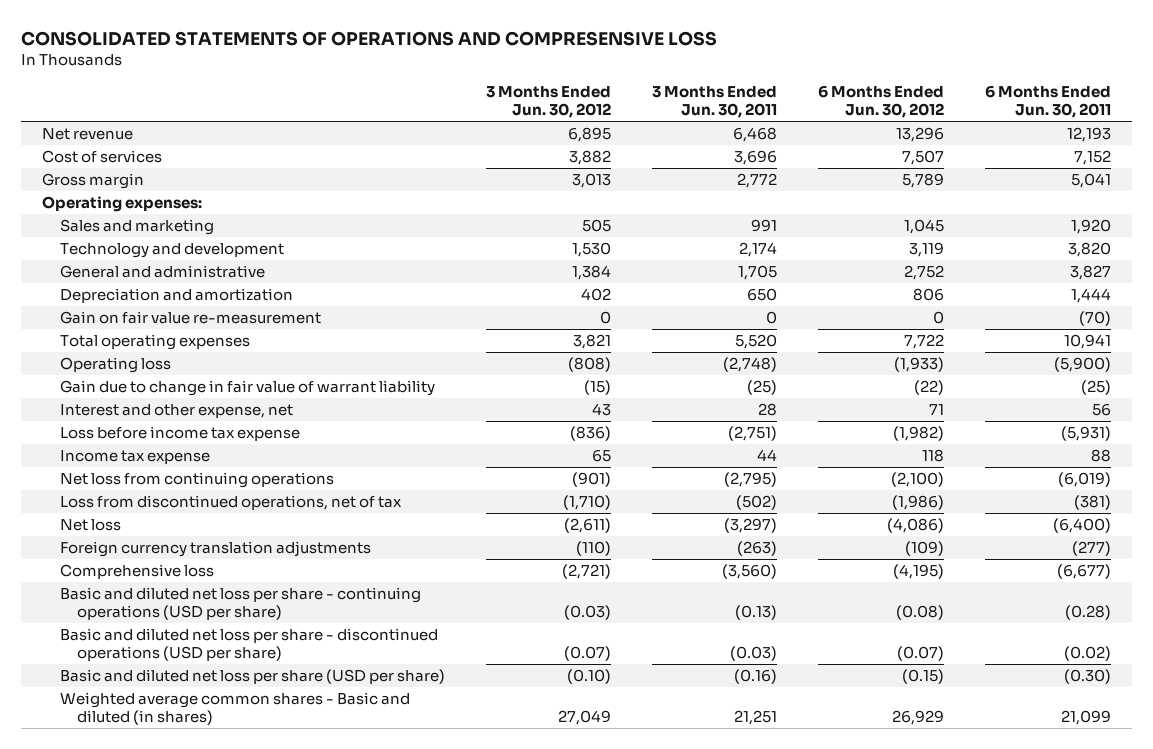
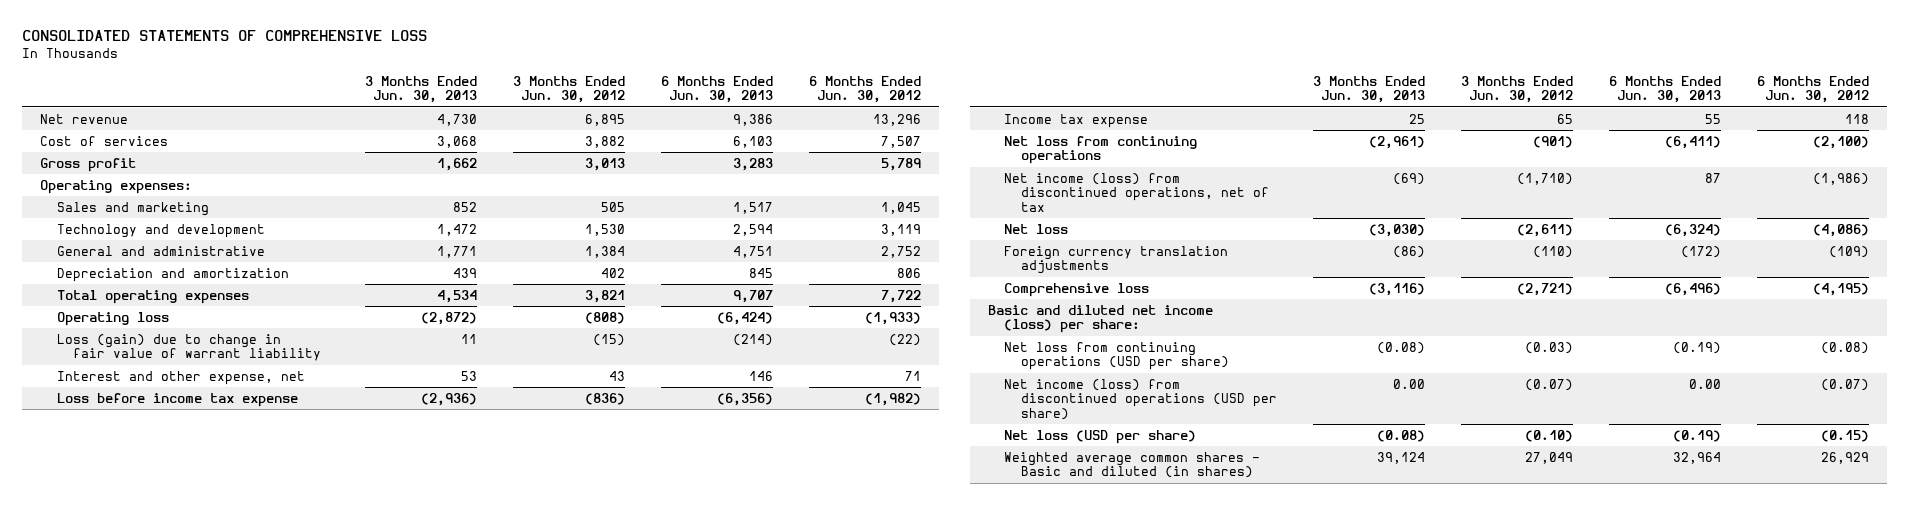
- CONSOLIDATED STATEMENTS OF OPERATIONS AND COMPRESENSIVE LOSS
+ CONSOLIDATED STATEMENTS OF COMPREHENSIVE LOSS
- | 3 Months Ended Jun. 30, 2012 | 3 Months Ended Jun. 30, 2011 | 6 Months Ended Jun. 30, 2012 | 6 Months Ended Jun. 30, 2011
+ | 3 Months Ended Jun. 30, 2013 | 3 Months Ended Jun. 30, 2012 | 6 Months Ended Jun. 30, 2013 | 6 Months Ended Jun. 30, 2012
- Gross margin | 3,013 | 2,772 | 5,789 | 5,041
+ Gross profit | 1,662 | 3,013 | 3,283 | 5,789
- Gain on fair value re-measurement | 0 | 0 | 0 | (70)
- Gain due to change in fair value of warrant liability | (15) | (25) | (22) | (25)
+ Loss (gain) due to change in fair value of warrant liability | 11 | (15) | (214) | (22)
- Loss from discontinued operations, net of tax | (1,710) | (502) | (1,986) | (381)
+ Net income (loss) from discontinued operations, net of tax | (69) | (1,710) | 87 | (1,986)
- Basic and diluted net loss per share - continuing operations (USD per share) | (0.03) | (0.13) | (0.08) | (0.28)
- Basic and diluted net loss per share - discontinued operations (USD per share) | (0.07) | (0.03) | (0.07) | (0.02)
- Basic and diluted net loss per share (USD per share) | (0.10) | (0.16) | (0.15) | (0.30)
+ Basic and diluted net income (loss) per share:
+ Net loss from continuing operations (USD per share) | (0.08) | (0.03) | (0.19) | (0.08)
+ Net income (loss) from discontinued operations (USD per share) | 0.00 | (0.07) | 0.00 | (0.07)
+ Net loss (USD per share) | (0.08) | (0.10) | (0.19) | (0.15)

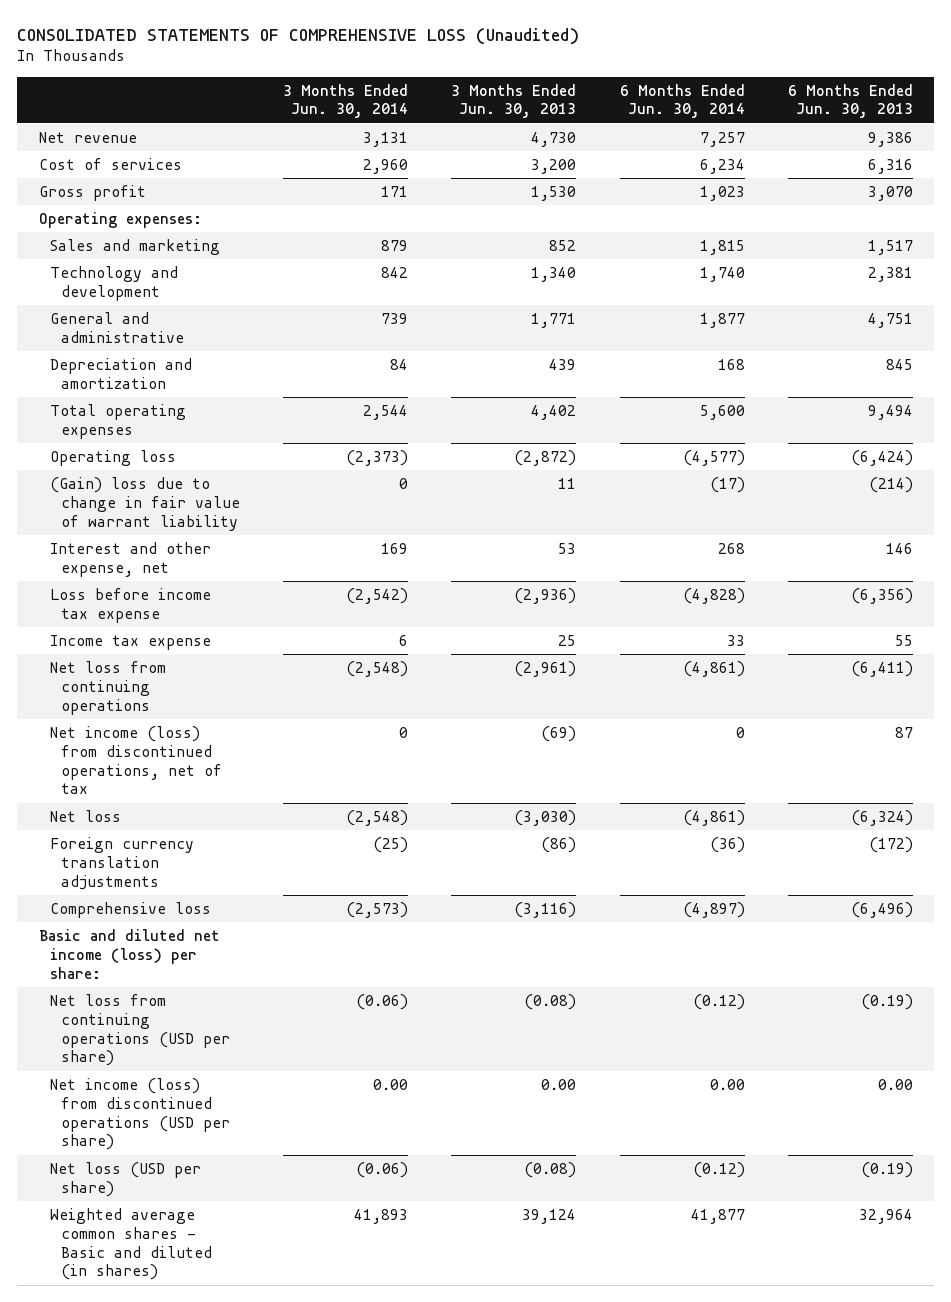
- CONSOLIDATED STATEMENTS OF COMPREHENSIVE LOSS
+ CONSOLIDATED STATEMENTS OF COMPREHENSIVE LOSS (Unaudited)
- | 3 Months Ended Jun. 30, 2013 | 3 Months Ended Jun. 30, 2012 | 6 Months Ended Jun. 30, 2013 | 6 Months Ended Jun. 30, 2012
+ | 3 Months Ended Jun. 30, 2014 | 3 Months Ended Jun. 30, 2013 | 6 Months Ended Jun. 30, 2014 | 6 Months Ended Jun. 30, 2013
- Cost of services | 3,068 | 3,882 | 6,103 | 7,507
- Gross profit | 1,662 | 3,013 | 3,283 | 5,789
+ Cost of services | 2,960 | 3,200 | 6,234 | 6,316
+ Gross profit | 171 | 1,530 | 1,023 | 3,070
- Technology and development | 1,472 | 1,530 | 2,594 | 3,119
+ Technology and development | 842 | 1,340 | 1,740 | 2,381
- Total operating expenses | 4,534 | 3,821 | 9,707 | 7,722
+ Total operating expenses | 2,544 | 4,402 | 5,600 | 9,494
- Loss (gain) due to change in fair value of warrant liability | 11 | (15) | (214) | (22)
+ (Gain) loss due to change in fair value of warrant liability | 0 | 11 | (17) | (214)

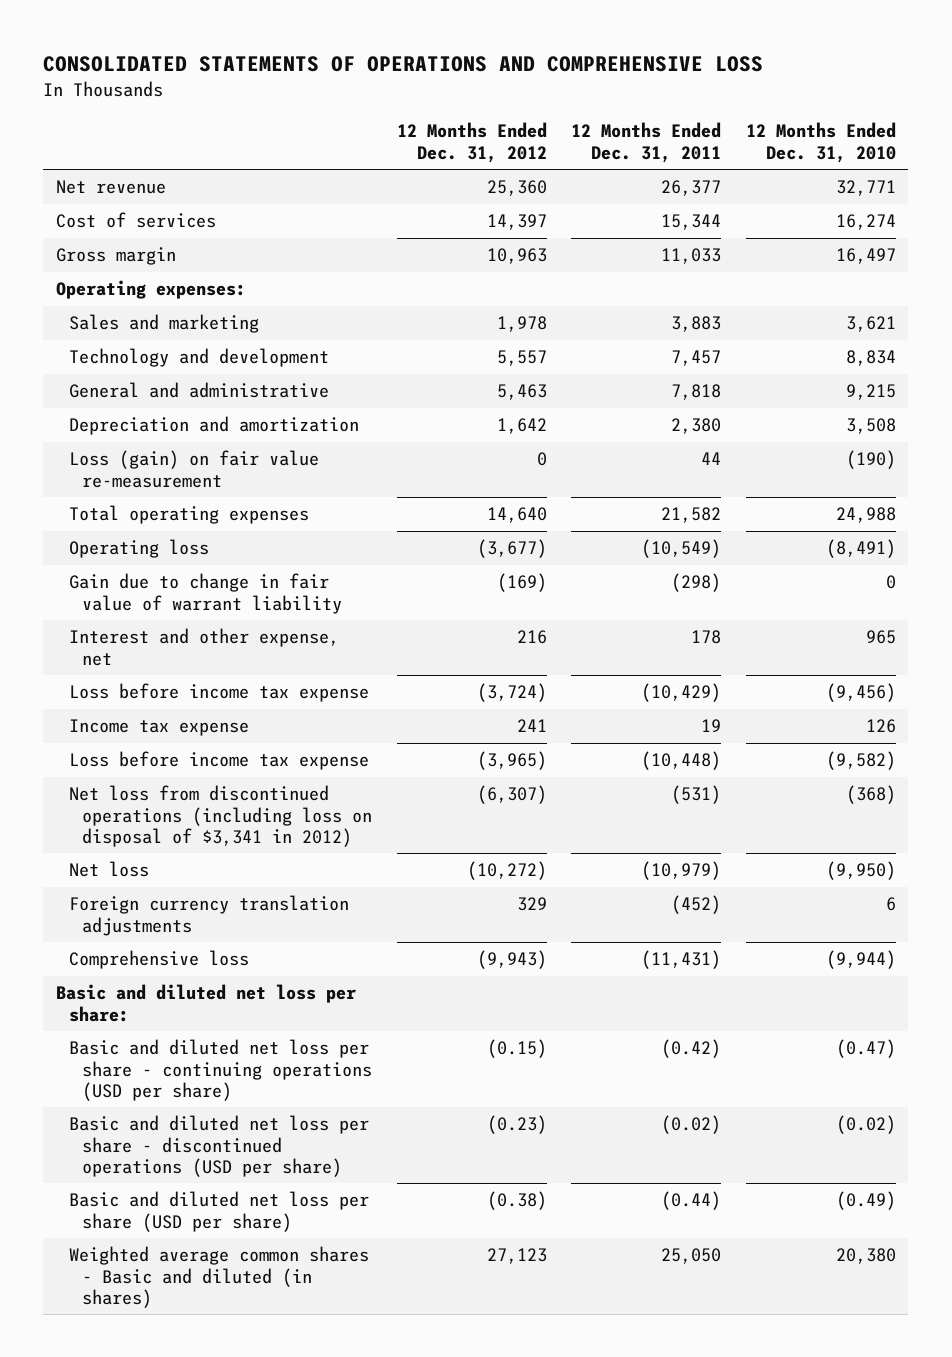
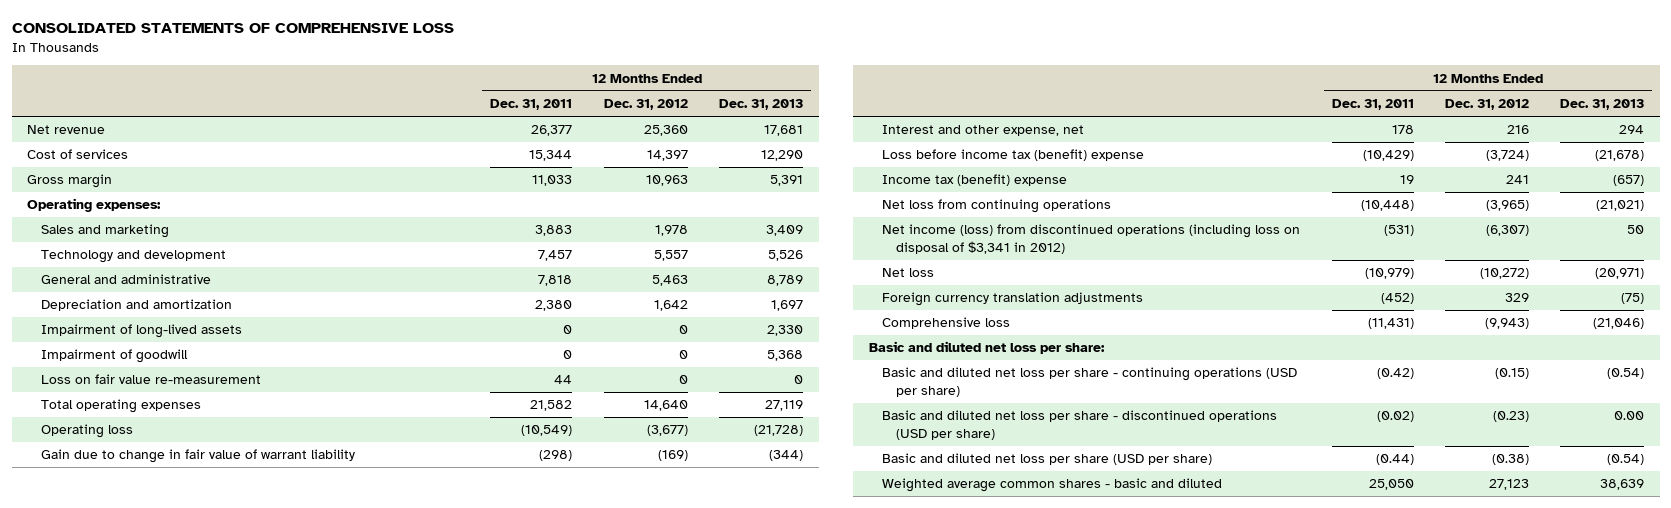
- CONSOLIDATED STATEMENTS OF OPERATIONS AND COMPREHENSIVE LOSS
+ CONSOLIDATED STATEMENTS OF COMPREHENSIVE LOSS
- | 12 Months Ended Dec. 31, 2012 | 12 Months Ended Dec. 31, 2011 | 12 Months Ended Dec. 31, 2010
+ | 12 Months Ended Dec. 31, 2011 | 12 Months Ended Dec. 31, 2012 | 12 Months Ended Dec. 31, 2013
- Loss (gain) on fair value re-measurement | 0 | 44 | (190)
+ Impairment of long-lived assets | 0 | 0 | 2,330
+ Impairment of goodwill | 0 | 0 | 5,368
+ Loss on fair value re-measurement | 44 | 0 | 0
- Loss before income tax expense | (3,724) | (10,429) | (9,456)
- Income tax expense | 241 | 19 | 126
- Loss before income tax expense | (3,965) | (10,448) | (9,582)
- Net loss from discontinued operations (including loss on disposal of $3,341 in 2012) | (6,307) | (531) | (368)
+ Loss before income tax (benefit) expense | (10,429) | (3,724) | (21,678)
+ Income tax (benefit) expense | 19 | 241 | (657)
+ Net loss from continuing operations | (10,448) | (3,965) | (21,021)
+ Net income (loss) from discontinued operations (including loss on disposal of $3,341 in 2012) | (531) | (6,307) | 50
- Weighted average common shares - Basic and diluted (in shares) | 27,123 | 25,050 | 20,380
+ Weighted average common shares - basic and diluted | 25,050 | 27,123 | 38,639

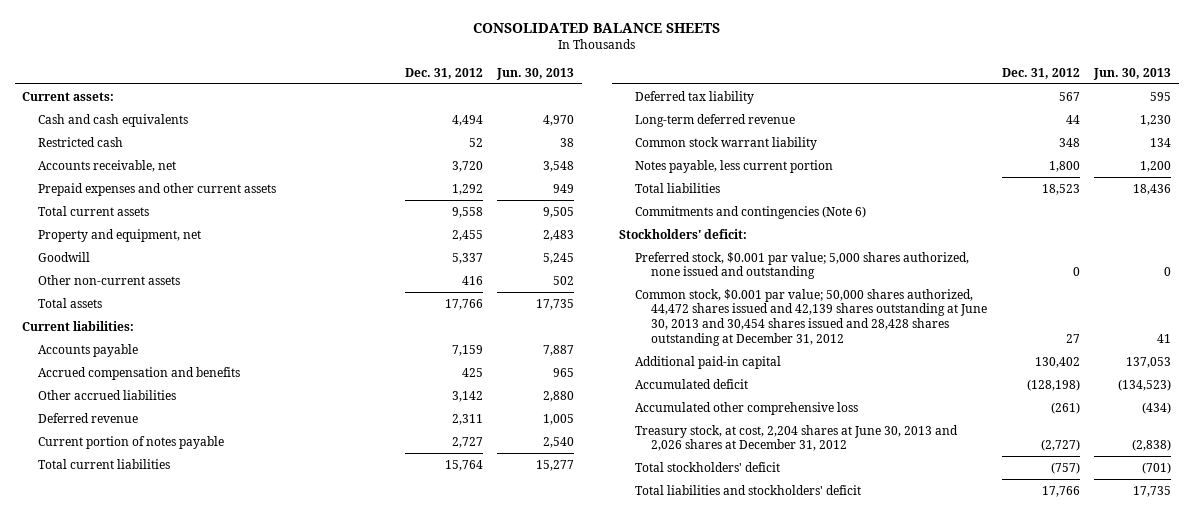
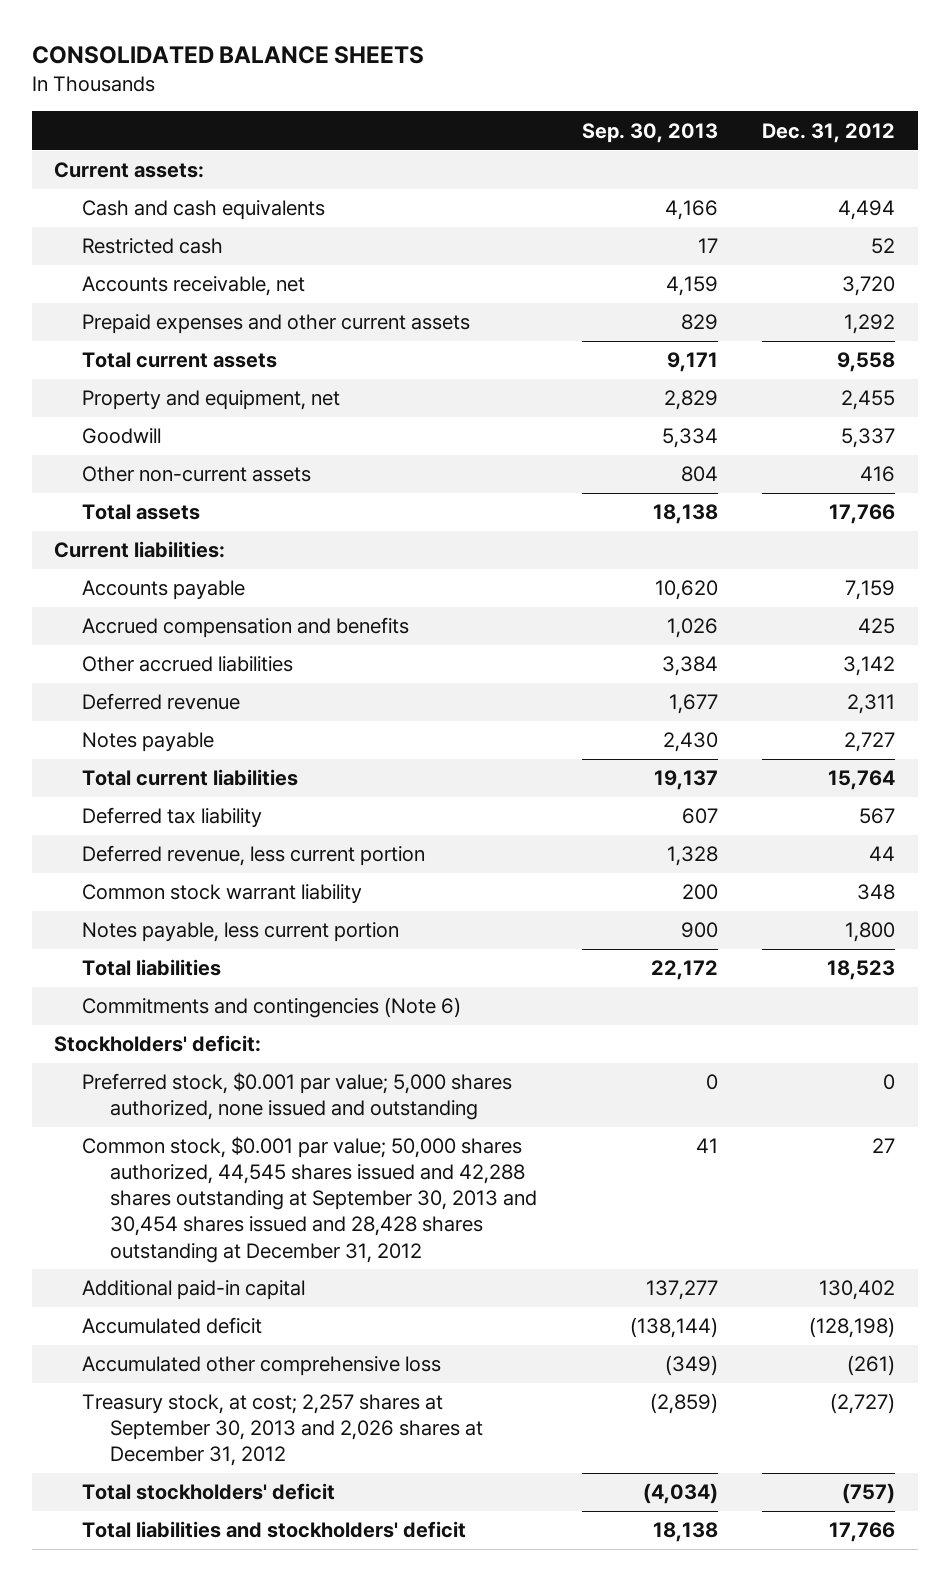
- | Dec. 31, 2012 | Jun. 30, 2013
+ | Sep. 30, 2013 | Dec. 31, 2012
- Current portion of notes payable | 2,727 | 2,540
+ Notes payable | 2,430 | 2,727
- Long-term deferred revenue | 44 | 1,230
+ Deferred revenue, less current portion | 1,328 | 44
- Common stock, $0.001 par value; 50,000 shares authorized, 44,472 shares issued and 42,139 shares outstanding at June 30, 2013 and 30,454 shares issued and 28,428 shares outstanding at December 31, 2012 | 27 | 41
+ Common stock, $0.001 par value; 50,000 shares authorized, 44,545 shares issued and 42,288 shares outstanding at September 30, 2013 and 30,454 shares issued and 28,428 shares outstanding at December 31, 2012 | 41 | 27
- Treasury stock, at cost, 2,204 shares at June 30, 2013 and 2,026 shares at December 31, 2012 | (2,727) | (2,838)
+ Treasury stock, at cost; 2,257 shares at September 30, 2013 and 2,026 shares at December 31, 2012 | (2,859) | (2,727)

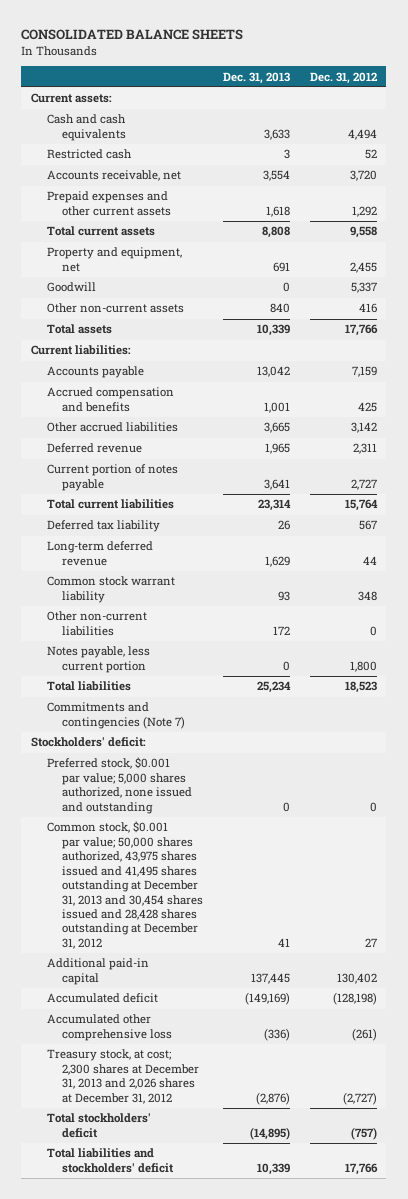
- | Sep. 30, 2013 | Dec. 31, 2012
+ | Dec. 31, 2013 | Dec. 31, 2012
- Notes payable | 2,430 | 2,727
+ Current portion of notes payable | 3,641 | 2,727
- Deferred revenue, less current portion | 1,328 | 44
+ Long-term deferred revenue | 1,629 | 44
+ Other non-current liabilities | 172 | 0
- Commitments and contingencies (Note 6)
+ Commitments and contingencies (Note 7)
- Common stock, $0.001 par value; 50,000 shares authorized, 44,545 shares issued and 42,288 shares outstanding at September 30, 2013 and 30,454 shares issued and 28,428 shares outstanding at December 31, 2012 | 41 | 27
+ Common stock, $0.001 par value; 50,000 shares authorized, 43,975 shares issued and 41,495 shares outstanding at December 31, 2013 and 30,454 shares issued and 28,428 shares outstanding at December 31, 2012 | 41 | 27
- Treasury stock, at cost; 2,257 shares at September 30, 2013 and 2,026 shares at December 31, 2012 | (2,859) | (2,727)
+ Treasury stock, at cost; 2,300 shares at December 31, 2013 and 2,026 shares at December 31, 2012 | (2,876) | (2,727)

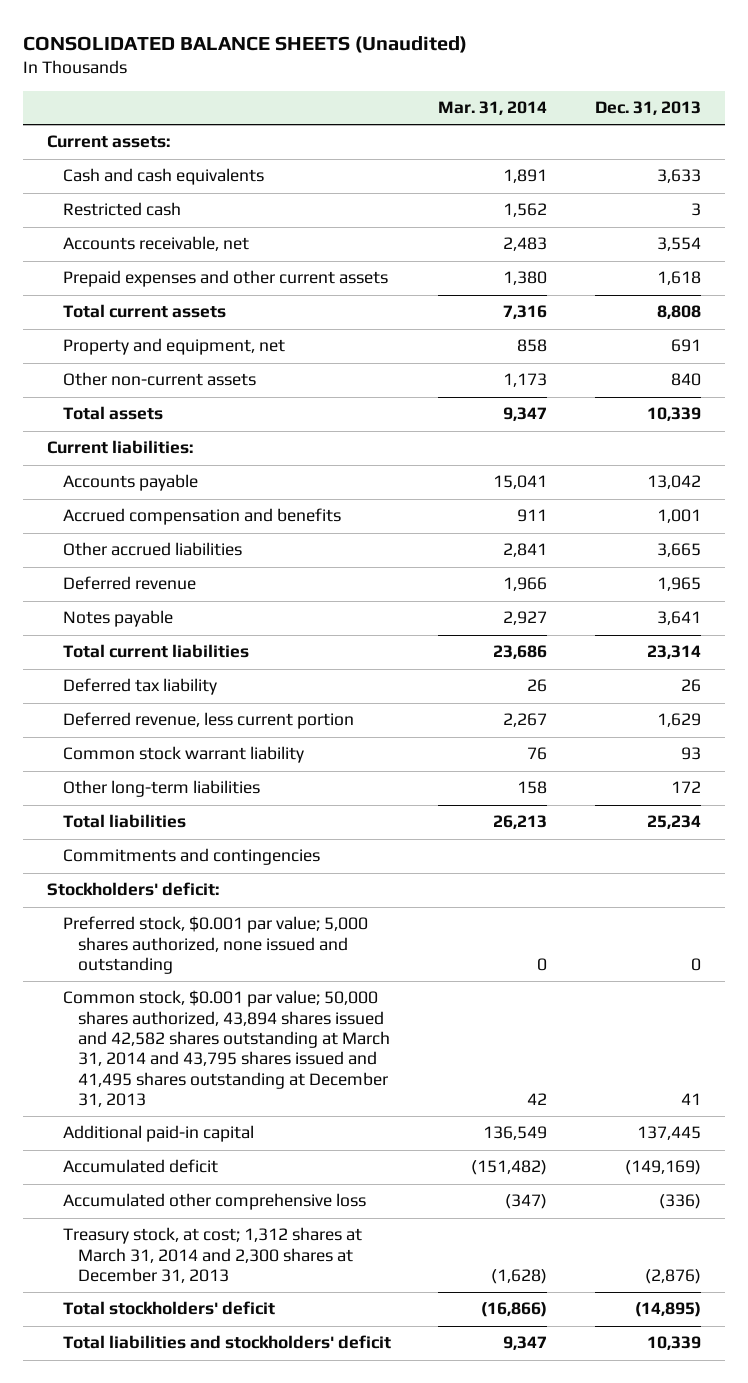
- CONSOLIDATED BALANCE SHEETS
+ CONSOLIDATED BALANCE SHEETS (Unaudited)
- | Dec. 31, 2013 | Dec. 31, 2012
+ | Mar. 31, 2014 | Dec. 31, 2013
- Goodwill | 0 | 5,337
- Current portion of notes payable | 3,641 | 2,727
+ Notes payable | 2,927 | 3,641
- Long-term deferred revenue | 1,629 | 44
+ Deferred revenue, less current portion | 2,267 | 1,629
- Other non-current liabilities | 172 | 0
- Notes payable, less current portion | 0 | 1,800
+ Other long-term liabilities | 158 | 172
- Commitments and contingencies (Note 7)
+ Commitments and contingencies
- Common stock, $0.001 par value; 50,000 shares authorized, 43,975 shares issued and 41,495 shares outstanding at December 31, 2013 and 30,454 shares issued and 28,428 shares outstanding at December 31, 2012 | 41 | 27
+ Common stock, $0.001 par value; 50,000 shares authorized, 43,894 shares issued and 42,582 shares outstanding at March 31, 2014 and 43,795 shares issued and 41,495 shares outstanding at December 31, 2013 | 42 | 41
- Treasury stock, at cost; 2,300 shares at December 31, 2013 and 2,026 shares at December 31, 2012 | (2,876) | (2,727)
+ Treasury stock, at cost; 1,312 shares at March 31, 2014 and 2,300 shares at December 31, 2013 | (1,628) | (2,876)

